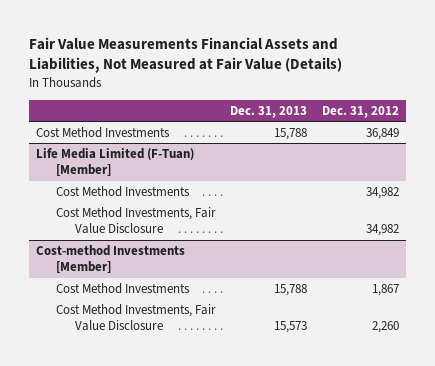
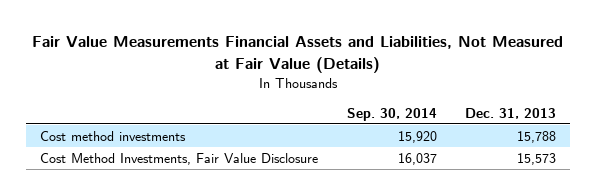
- | Dec. 31, 2013 | Dec. 31, 2012
+ | Sep. 30, 2014 | Dec. 31, 2013
- Cost Method Investments | 15,788 | 36,849
- Life Media Limited (F-Tuan) [Member]
- Cost Method Investments | | 34,982
- Cost Method Investments, Fair Value Disclosure | | 34,982
- Cost-method Investments [Member]
- Cost Method Investments | 15,788 | 1,867
+ Cost method investments | 15,920 | 15,788

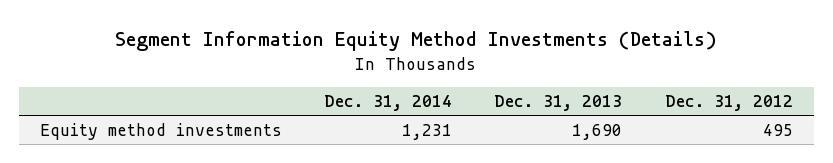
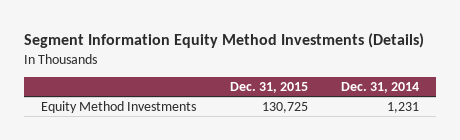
- | Dec. 31, 2014 | Dec. 31, 2013 | Dec. 31, 2012
+ | Dec. 31, 2015 | Dec. 31, 2014
- Equity method investments | 1,231 | 1,690 | 495
+ Equity Method Investments | 130,725 | 1,231

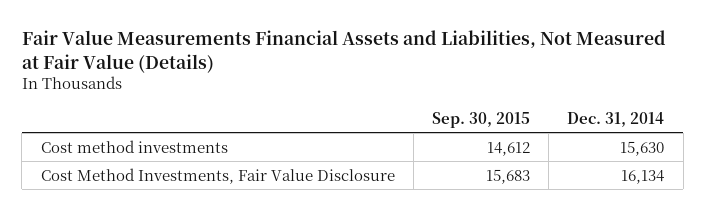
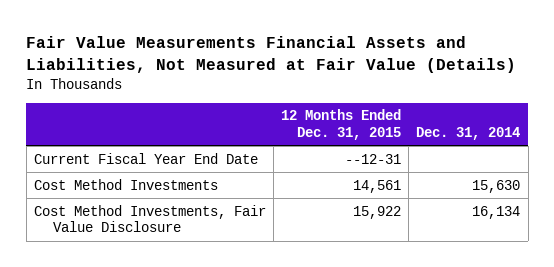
- | Sep. 30, 2015 | Dec. 31, 2014
+ | 12 Months Ended Dec. 31, 2015 | Dec. 31, 2014
- Cost method investments | 14,612 | 15,630
+ Current Fiscal Year End Date | --12-31 |
+ Cost Method Investments | 14,561 | 15,630

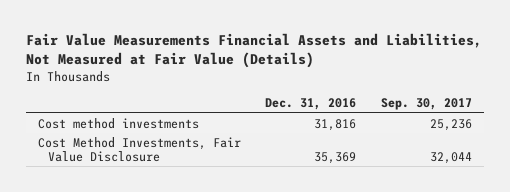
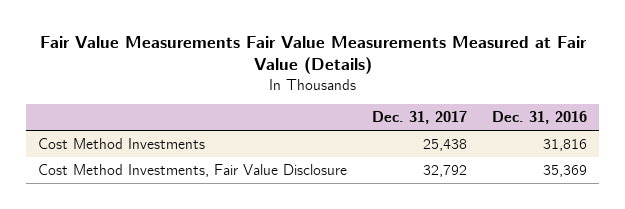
- Fair Value Measurements Financial Assets and Liabilities, Not Measured at Fair Value (Details)
+ Fair Value Measurements Fair Value Measurements Measured at Fair Value (Details)
- | Dec. 31, 2016 | Sep. 30, 2017
+ | Dec. 31, 2017 | Dec. 31, 2016
- Cost method investments | 31,816 | 25,236
+ Cost Method Investments | 25,438 | 31,816

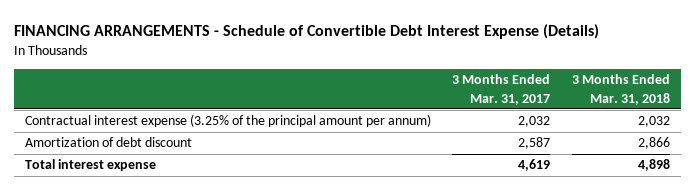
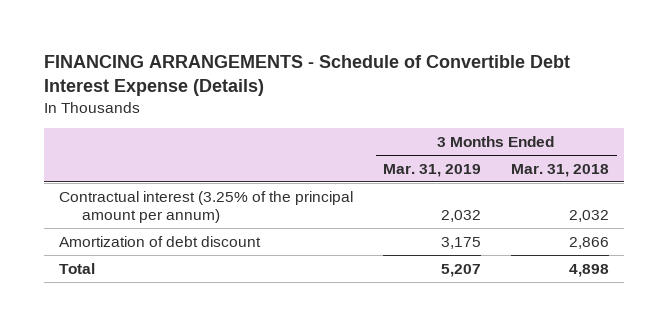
- | 3 Months Ended Mar. 31, 2017 | 3 Months Ended Mar. 31, 2018
+ | 3 Months Ended Mar. 31, 2019 | 3 Months Ended Mar. 31, 2018
- Contractual interest expense (3.25% of the principal amount per annum) | 2,032 | 2,032
+ Contractual interest (3.25% of the principal amount per annum) | 2,032 | 2,032
- Total interest expense | 4,619 | 4,898
+ Total | 5,207 | 4,898

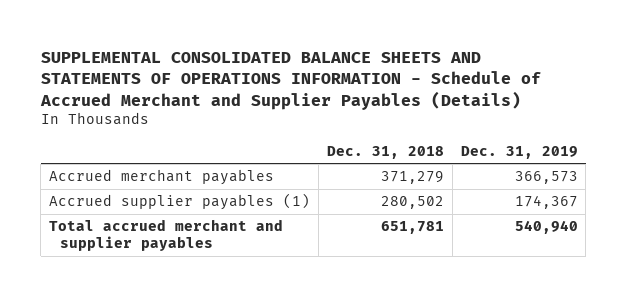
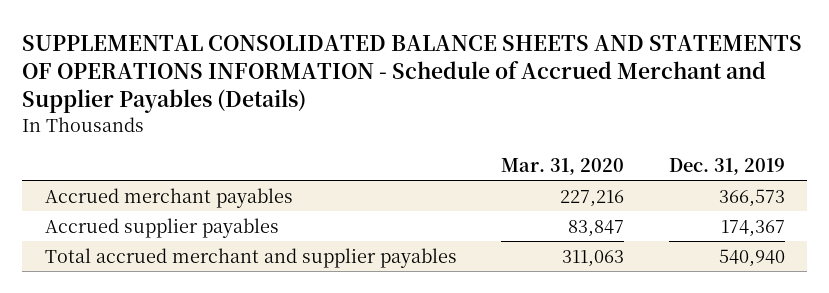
- | Dec. 31, 2018 | Dec. 31, 2019
+ | Mar. 31, 2020 | Dec. 31, 2019
- Accrued supplier payables (1) | 280,502 | 174,367
+ Accrued supplier payables | 83,847 | 174,367

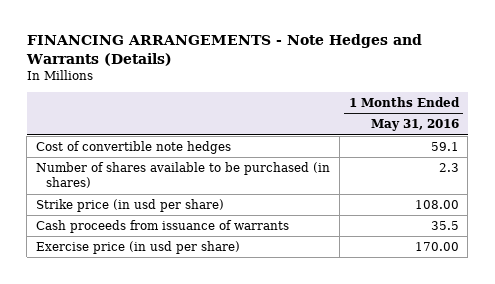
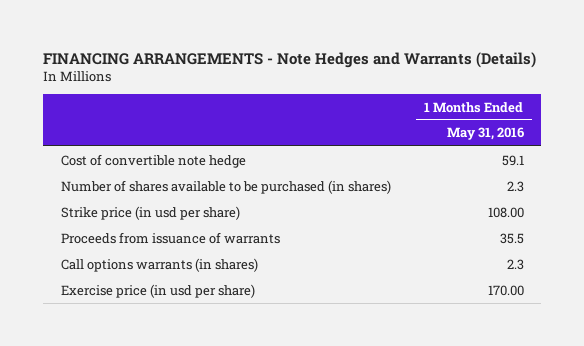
- Cost of convertible note hedges | 59.1
+ Cost of convertible note hedge | 59.1
- Cash proceeds from issuance of warrants | 35.5
+ Proceeds from issuance of warrants | 35.5
+ Call options warrants (in shares) | 2.3

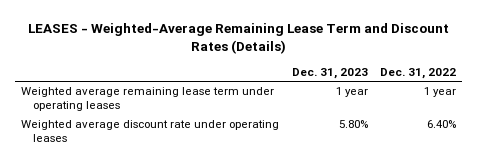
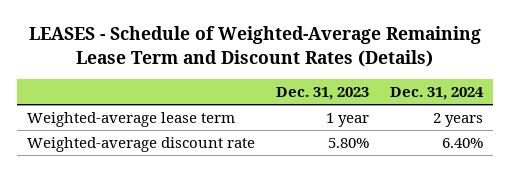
- LEASES - Weighted-Average Remaining Lease Term and Discount Rates (Details)
+ LEASES - Schedule of Weighted-Average Remaining Lease Term and Discount Rates (Details)
- | Dec. 31, 2023 | Dec. 31, 2022
+ | Dec. 31, 2023 | Dec. 31, 2024
- Weighted average remaining lease term under operating leases | 1 year | 1 year
- Weighted average discount rate under operating leases | 5.80% | 6.40%
+ Weighted-average lease term | 1 year | 2 years
+ Weighted-average discount rate | 5.80% | 6.40%

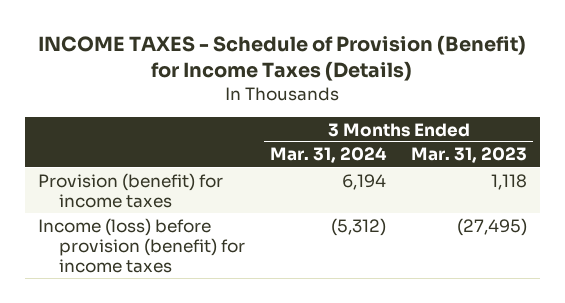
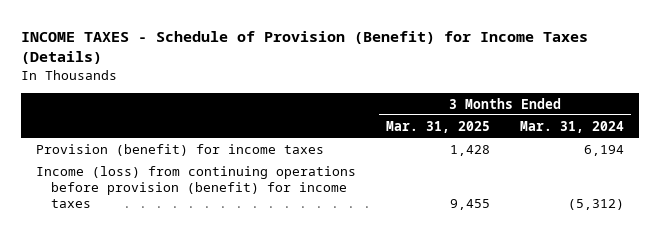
- | 3 Months Ended Mar. 31, 2024 | 3 Months Ended Mar. 31, 2023
+ | 3 Months Ended Mar. 31, 2025 | 3 Months Ended Mar. 31, 2024
- Income (loss) before provision (benefit) for income taxes | (5,312) | (27,495)
+ Income (loss) from continuing operations before provision (benefit) for income taxes | 9,455 | (5,312)

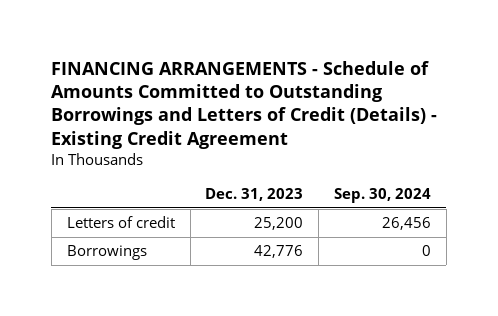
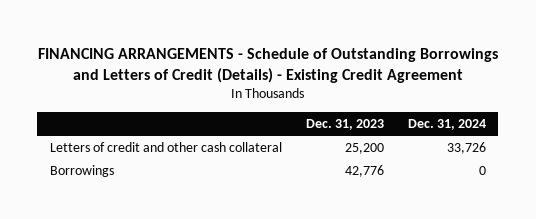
- FINANCING ARRANGEMENTS - Schedule of Amounts Committed to Outstanding Borrowings and Letters of Credit (Details) - Existing Credit Agreement
+ FINANCING ARRANGEMENTS - Schedule of Outstanding Borrowings and Letters of Credit (Details) - Existing Credit Agreement
- | Dec. 31, 2023 | Sep. 30, 2024
+ | Dec. 31, 2023 | Dec. 31, 2024
- Letters of credit | 25,200 | 26,456
+ Letters of credit and other cash collateral | 25,200 | 33,726

